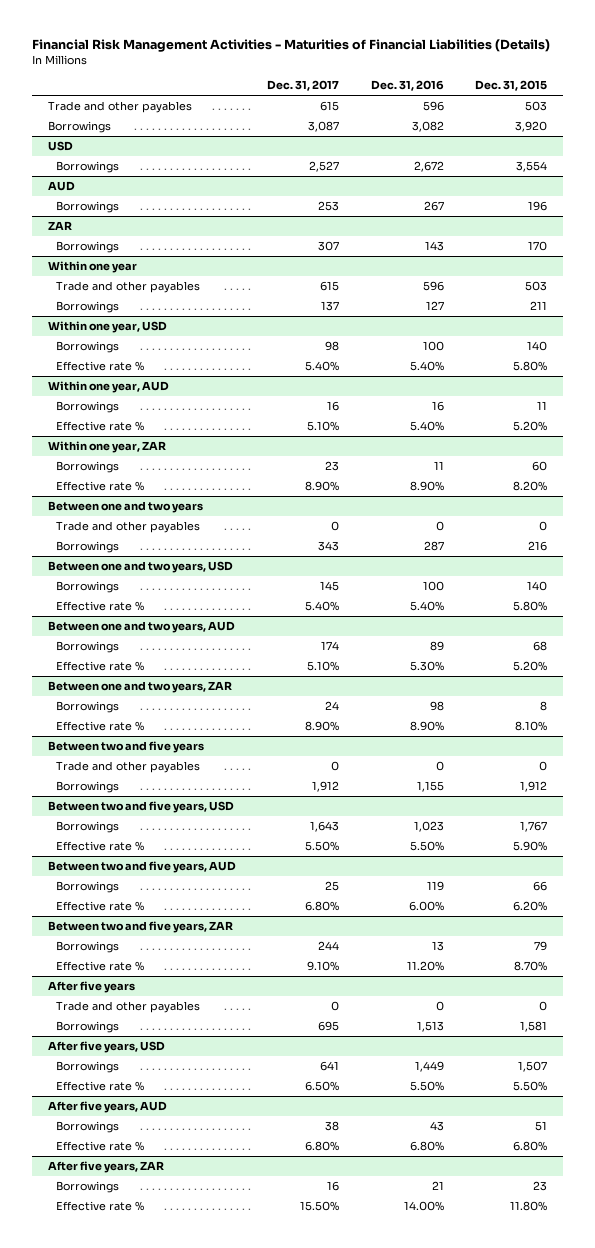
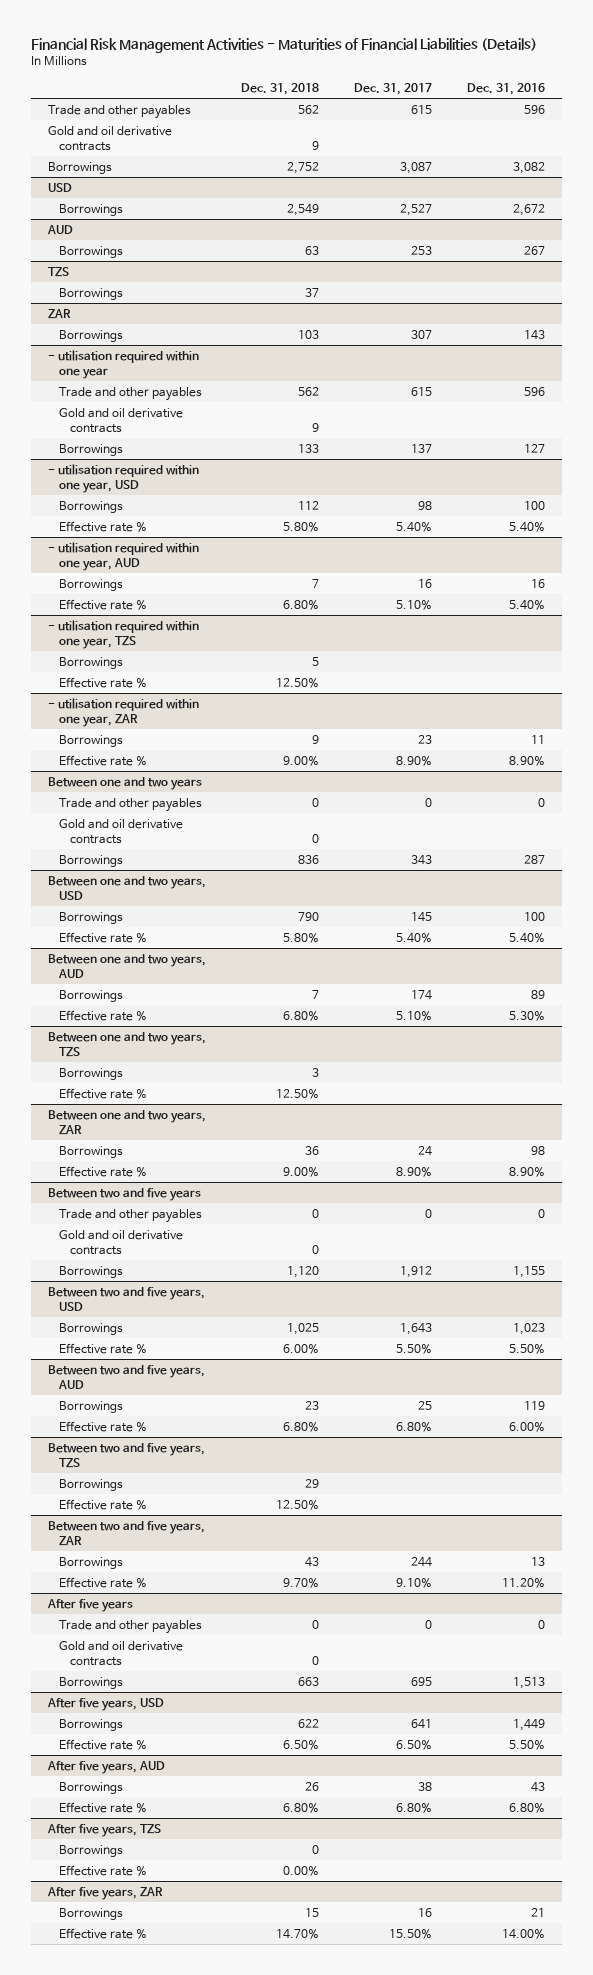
- | Dec. 31, 2017 | Dec. 31, 2016 | Dec. 31, 2015
+ | Dec. 31, 2018 | Dec. 31, 2017 | Dec. 31, 2016
+ Gold and oil derivative contracts | 9 | |
+ TZS
+ Borrowings | 37 | |
- Within one year
+ - utilisation required within one year
+ Gold and oil derivative contracts | 9 | |
- Within one year, USD
+ - utilisation required within one year, USD
- Within one year, AUD
+ - utilisation required within one year, AUD
- Within one year, ZAR
+ - utilisation required within one year, TZS
+ Borrowings | 5 | |
+ Effective rate % | 12.50% | |
+ - utilisation required within one year, ZAR
@ Between one and two years
+ Gold and oil derivative contracts | 0 | |
+ Between one and two years, TZS
+ Borrowings | 3 | |
+ Effective rate % | 12.50% | |
@ Between two and five years
+ Gold and oil derivative contracts | 0 | |
+ Between two and five years, TZS
+ Borrowings | 29 | |
+ Effective rate % | 12.50% | |
@ After five years
+ Gold and oil derivative contracts | 0 | |
+ After five years, TZS
+ Borrowings | 0 | |
+ Effective rate % | 0.00% | |

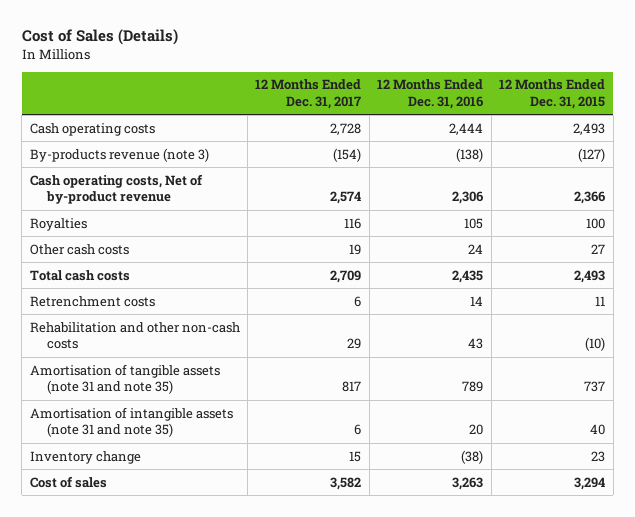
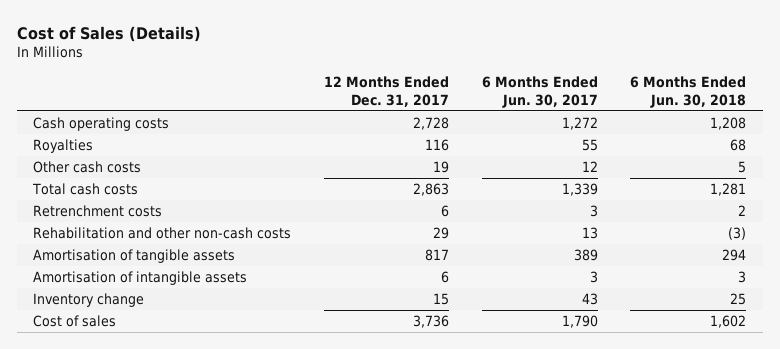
- | 12 Months Ended Dec. 31, 2017 | 12 Months Ended Dec. 31, 2016 | 12 Months Ended Dec. 31, 2015
+ | 12 Months Ended Dec. 31, 2017 | 6 Months Ended Jun. 30, 2017 | 6 Months Ended Jun. 30, 2018
- By-products revenue (note 3) | (154) | (138) | (127)
- Cash operating costs, Net of by-product revenue | 2,574 | 2,306 | 2,366
- Total cash costs | 2,709 | 2,435 | 2,493
+ Total cash costs | 2,863 | 1,339 | 1,281
- Amortisation of tangible assets (note 31 and note 35) | 817 | 789 | 737
- Amortisation of intangible assets (note 31 and note 35) | 6 | 20 | 40
+ Amortisation of tangible assets | 817 | 389 | 294
+ Amortisation of intangible assets | 6 | 3 | 3
- Cost of sales | 3,582 | 3,263 | 3,294
+ Cost of sales | 3,736 | 1,790 | 1,602

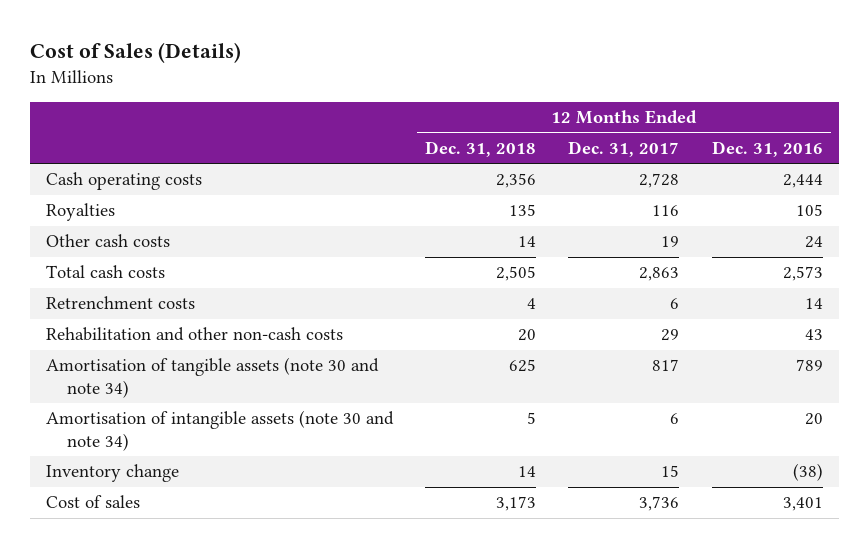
- | 12 Months Ended Dec. 31, 2017 | 6 Months Ended Jun. 30, 2017 | 6 Months Ended Jun. 30, 2018
+ | 12 Months Ended Dec. 31, 2018 | 12 Months Ended Dec. 31, 2017 | 12 Months Ended Dec. 31, 2016
- Amortisation of tangible assets | 817 | 389 | 294
- Amortisation of intangible assets | 6 | 3 | 3
+ Amortisation of tangible assets (note 30 and note 34) | 625 | 817 | 789
+ Amortisation of intangible assets (note 30 and note 34) | 5 | 6 | 20

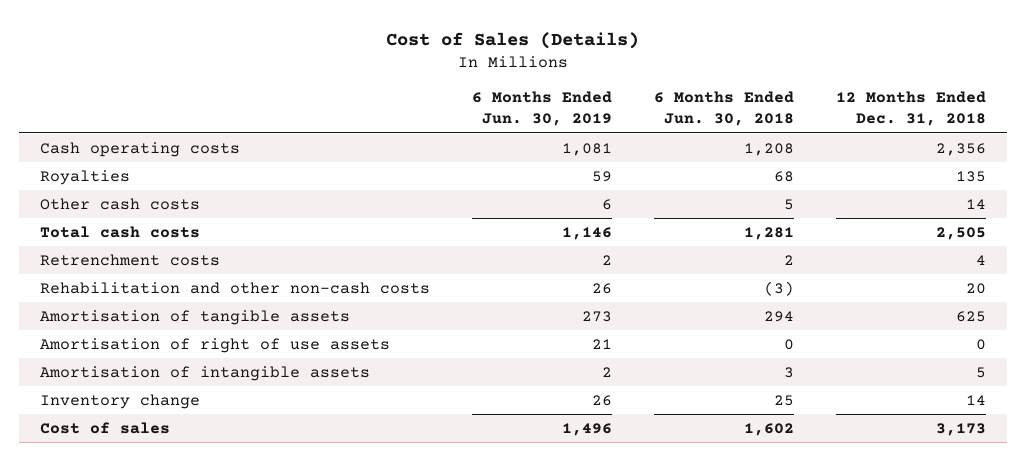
- | 12 Months Ended Dec. 31, 2018 | 12 Months Ended Dec. 31, 2017 | 12 Months Ended Dec. 31, 2016
+ | 6 Months Ended Jun. 30, 2019 | 6 Months Ended Jun. 30, 2018 | 12 Months Ended Dec. 31, 2018
- Amortisation of tangible assets (note 30 and note 34) | 625 | 817 | 789
- Amortisation of intangible assets (note 30 and note 34) | 5 | 6 | 20
+ Amortisation of tangible assets | 273 | 294 | 625
+ Amortisation of right of use assets | 21 | 0 | 0
+ Amortisation of intangible assets | 2 | 3 | 5

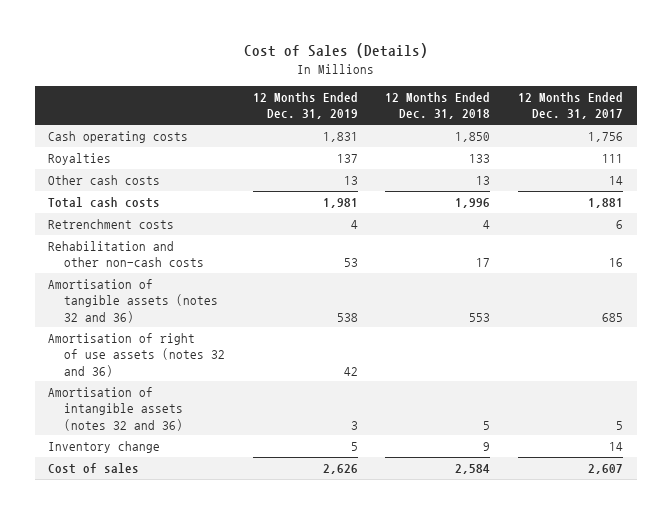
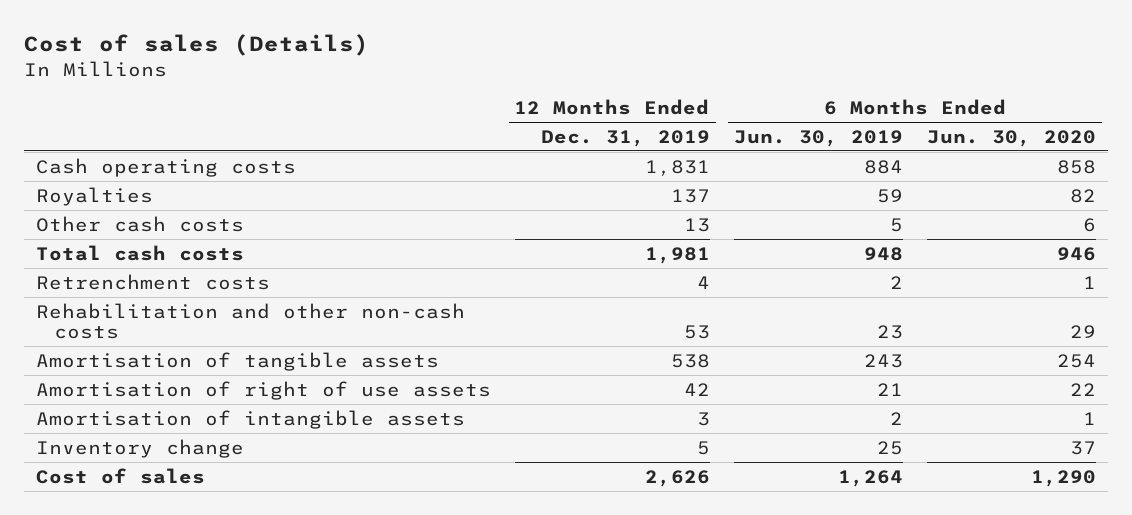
- Cost of Sales (Details)
+ Cost of sales (Details)
- | 12 Months Ended Dec. 31, 2019 | 12 Months Ended Dec. 31, 2018 | 12 Months Ended Dec. 31, 2017
+ | 12 Months Ended Dec. 31, 2019 | 6 Months Ended Jun. 30, 2019 | 6 Months Ended Jun. 30, 2020
- Amortisation of tangible assets (notes 32 and 36) | 538 | 553 | 685
- Amortisation of right of use assets (notes 32 and 36) | 42 | |
- Amortisation of intangible assets (notes 32 and 36) | 3 | 5 | 5
+ Amortisation of tangible assets | 538 | 243 | 254
+ Amortisation of right of use assets | 42 | 21 | 22
+ Amortisation of intangible assets | 3 | 2 | 1

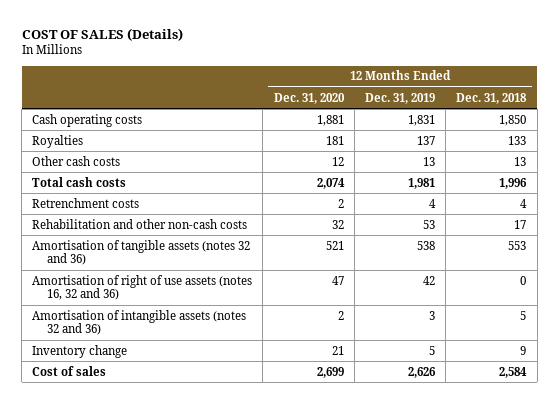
- Cost of sales (Details)
+ COST OF SALES (Details)
- | 12 Months Ended Dec. 31, 2019 | 6 Months Ended Jun. 30, 2019 | 6 Months Ended Jun. 30, 2020
+ | 12 Months Ended Dec. 31, 2020 | 12 Months Ended Dec. 31, 2019 | 12 Months Ended Dec. 31, 2018
- Amortisation of tangible assets | 538 | 243 | 254
- Amortisation of right of use assets | 42 | 21 | 22
- Amortisation of intangible assets | 3 | 2 | 1
+ Amortisation of tangible assets (notes 32 and 36) | 521 | 538 | 553
+ Amortisation of right of use assets (notes 16, 32 and 36) | 47 | 42 | 0
+ Amortisation of intangible assets (notes 32 and 36) | 2 | 3 | 5

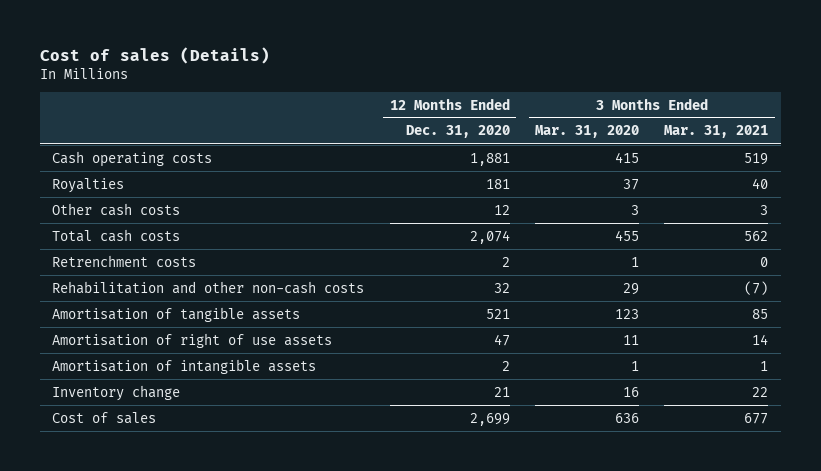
- COST OF SALES (Details)
+ Cost of sales (Details)
- | 12 Months Ended Dec. 31, 2020 | 12 Months Ended Dec. 31, 2019 | 12 Months Ended Dec. 31, 2018
+ | 12 Months Ended Dec. 31, 2020 | 3 Months Ended Mar. 31, 2020 | 3 Months Ended Mar. 31, 2021
- Amortisation of tangible assets (notes 32 and 36) | 521 | 538 | 553
- Amortisation of right of use assets (notes 16, 32 and 36) | 47 | 42 | 0
- Amortisation of intangible assets (notes 32 and 36) | 2 | 3 | 5
+ Amortisation of tangible assets | 521 | 123 | 85
+ Amortisation of right of use assets | 47 | 11 | 14
+ Amortisation of intangible assets | 2 | 1 | 1

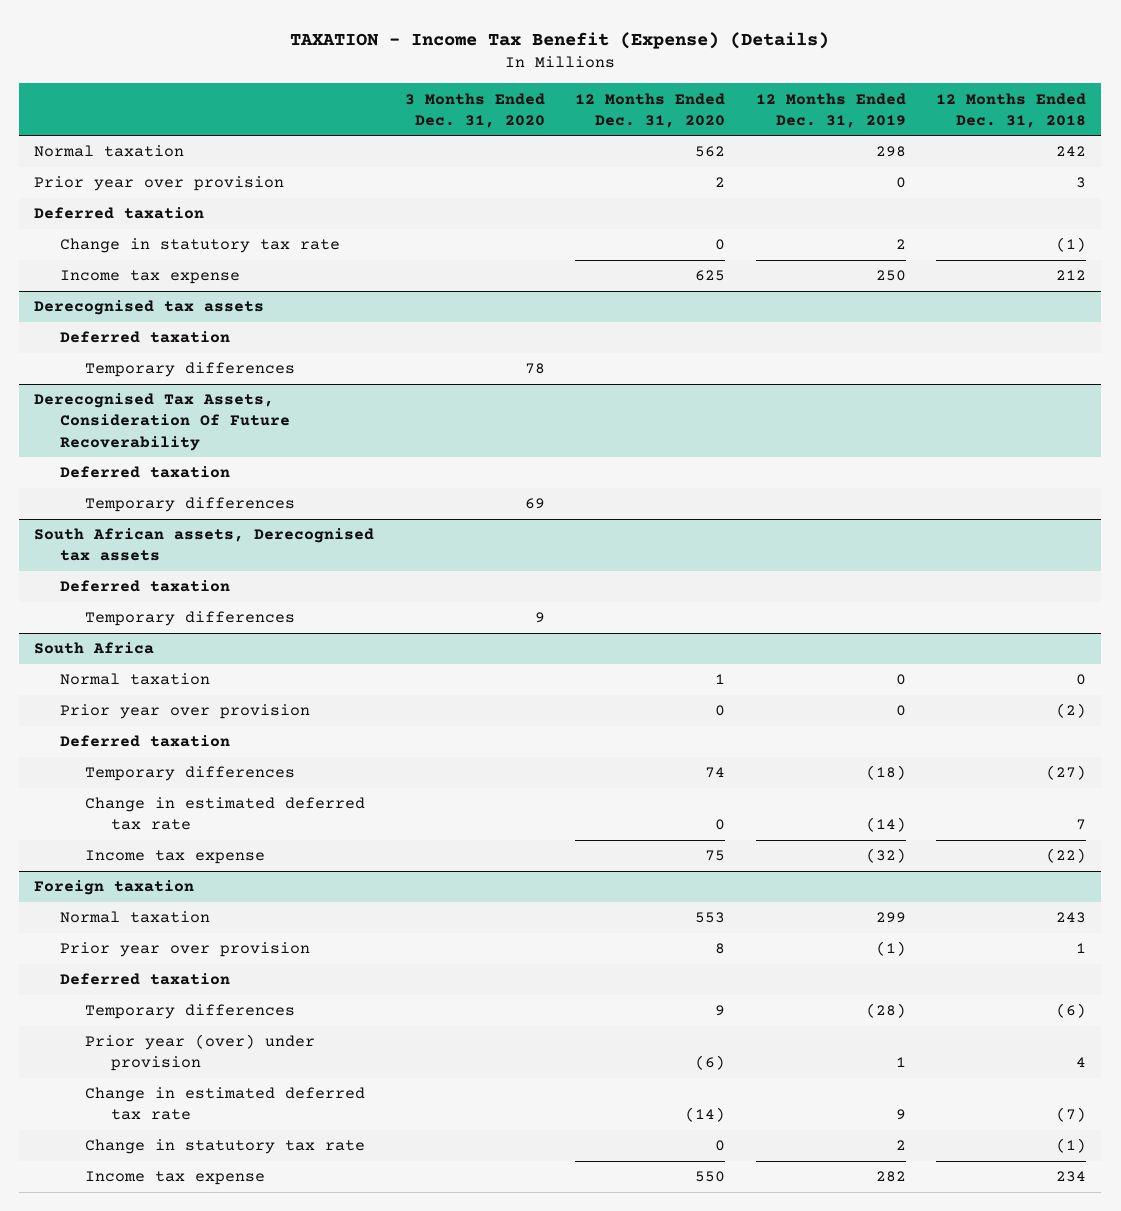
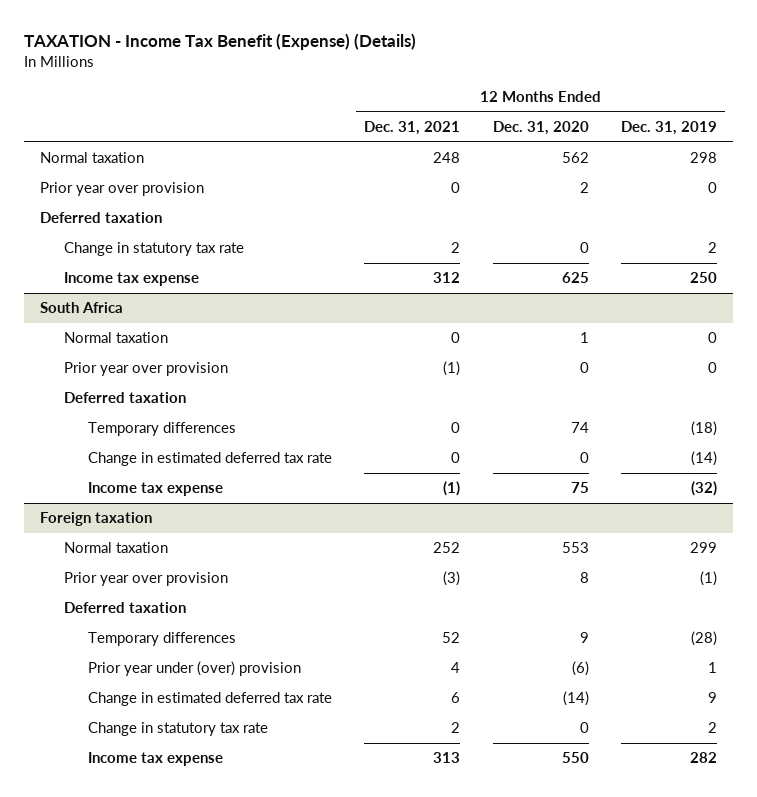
- | 3 Months Ended Dec. 31, 2020 | 12 Months Ended Dec. 31, 2020 | 12 Months Ended Dec. 31, 2019 | 12 Months Ended Dec. 31, 2018
+ | 12 Months Ended Dec. 31, 2021 | 12 Months Ended Dec. 31, 2020 | 12 Months Ended Dec. 31, 2019
- Derecognised tax assets
- Deferred taxation
- Temporary differences | 78 | | |
- Derecognised Tax Assets, Consideration Of Future Recoverability
- Deferred taxation
- Temporary differences | 69 | | |
- South African assets, Derecognised tax assets
- Deferred taxation
- Temporary differences | 9 | | |
@ Foreign taxation
- Prior year (over) under provision | | (6) | 1 | 4
+ Prior year under (over) provision | 4 | (6) | 1

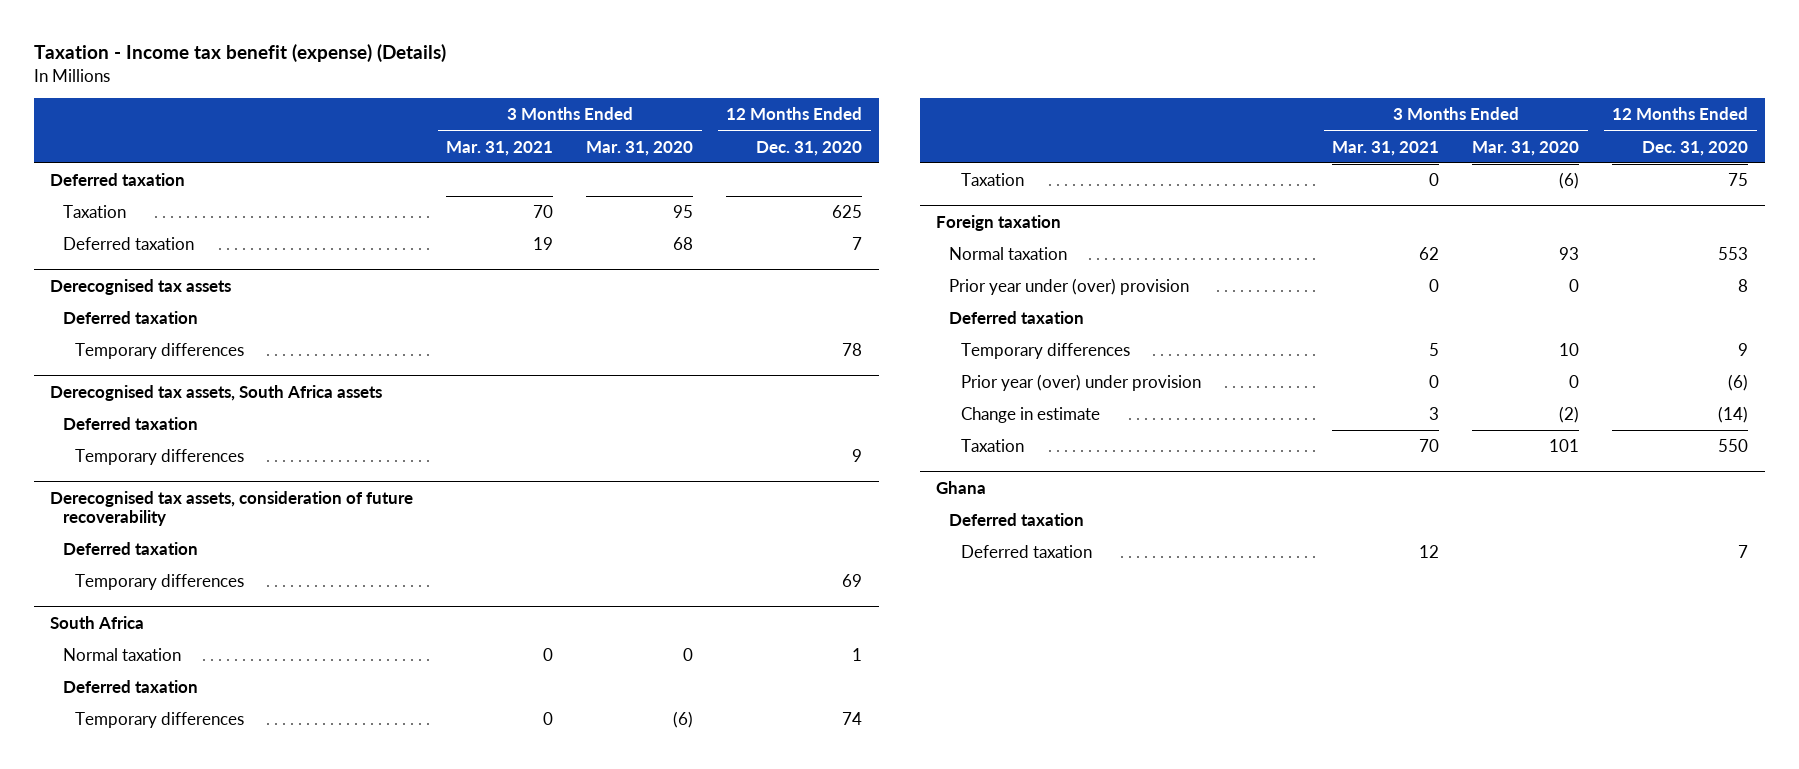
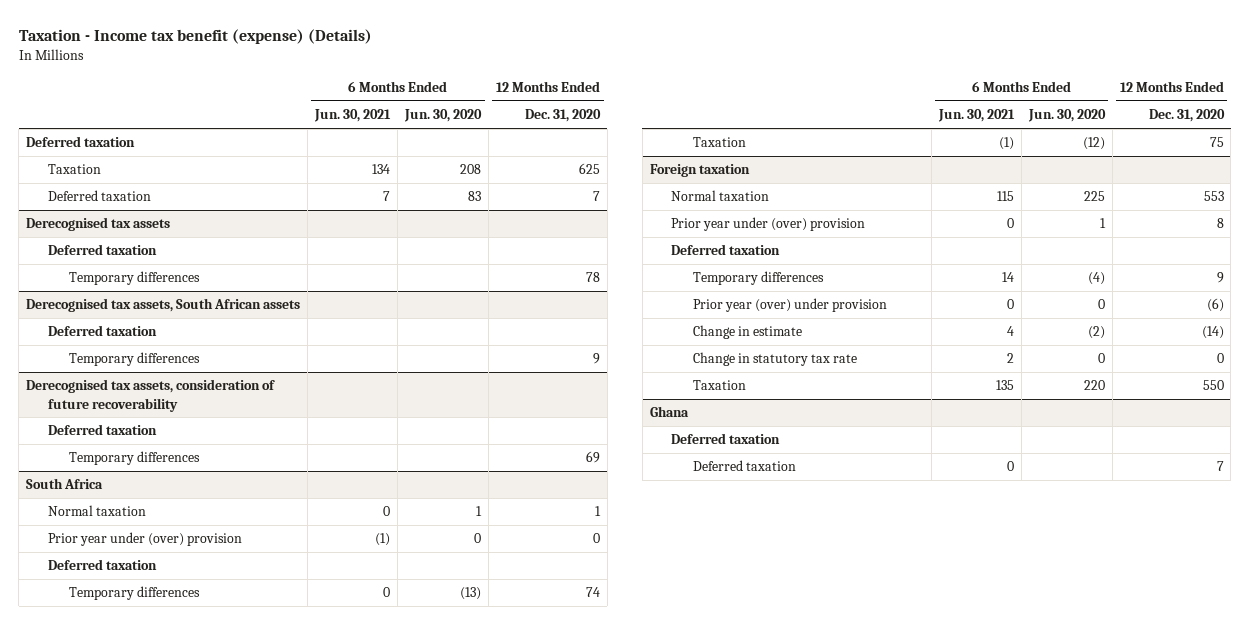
- | 3 Months Ended Mar. 31, 2021 | 3 Months Ended Mar. 31, 2020 | 12 Months Ended Dec. 31, 2020
+ | 6 Months Ended Jun. 30, 2021 | 6 Months Ended Jun. 30, 2020 | 12 Months Ended Dec. 31, 2020
- Derecognised tax assets, South Africa assets
+ Derecognised tax assets, South African assets
@ South Africa
+ Prior year under (over) provision | (1) | 0 | 0
@ Foreign taxation
+ Change in statutory tax rate | 2 | 0 | 0

